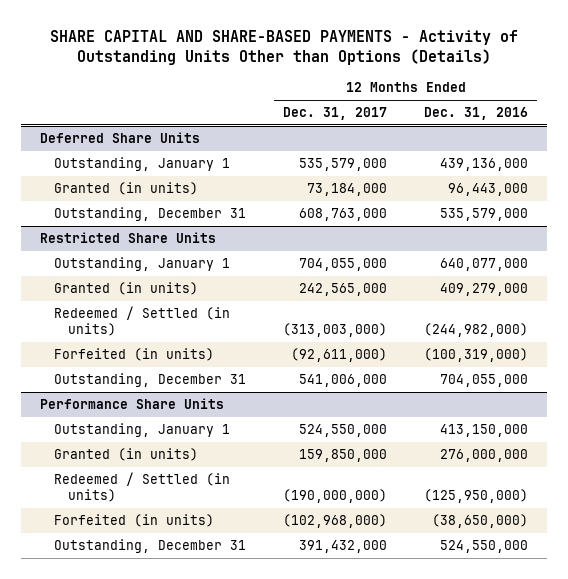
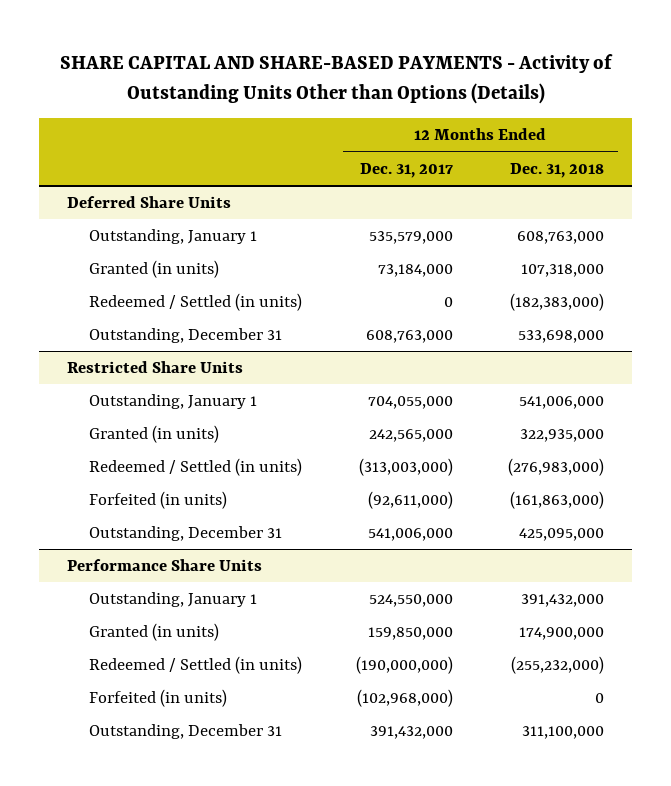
- | 12 Months Ended Dec. 31, 2017 | 12 Months Ended Dec. 31, 2016
+ | 12 Months Ended Dec. 31, 2017 | 12 Months Ended Dec. 31, 2018
@ Deferred Share Units
+ Redeemed / Settled (in units) | 0 | (182,383,000)

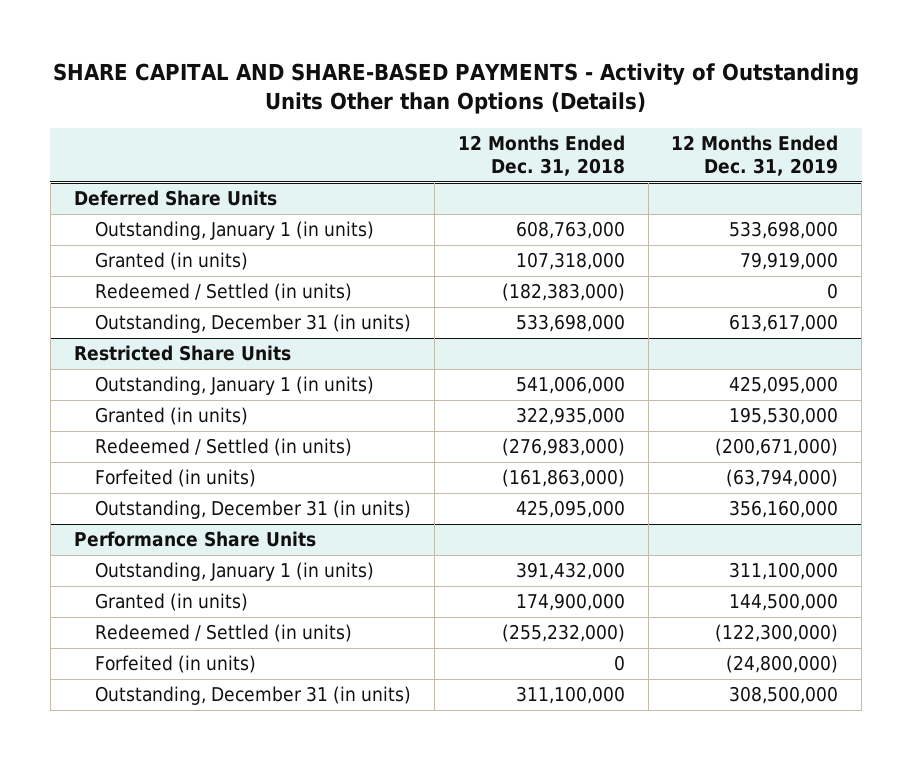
- | 12 Months Ended Dec. 31, 2017 | 12 Months Ended Dec. 31, 2018
+ | 12 Months Ended Dec. 31, 2018 | 12 Months Ended Dec. 31, 2019
@ Deferred Share Units
- Outstanding, January 1 | 535,579,000 | 608,763,000
+ Outstanding, January 1 (in units) | 608,763,000 | 533,698,000
- Outstanding, December 31 | 608,763,000 | 533,698,000
+ Outstanding, December 31 (in units) | 533,698,000 | 613,617,000
@ Restricted Share Units
- Outstanding, January 1 | 704,055,000 | 541,006,000
+ Outstanding, January 1 (in units) | 541,006,000 | 425,095,000
- Outstanding, December 31 | 541,006,000 | 425,095,000
+ Outstanding, December 31 (in units) | 425,095,000 | 356,160,000
@ Performance Share Units
- Outstanding, January 1 | 524,550,000 | 391,432,000
+ Outstanding, January 1 (in units) | 391,432,000 | 311,100,000
- Outstanding, December 31 | 391,432,000 | 311,100,000
+ Outstanding, December 31 (in units) | 311,100,000 | 308,500,000

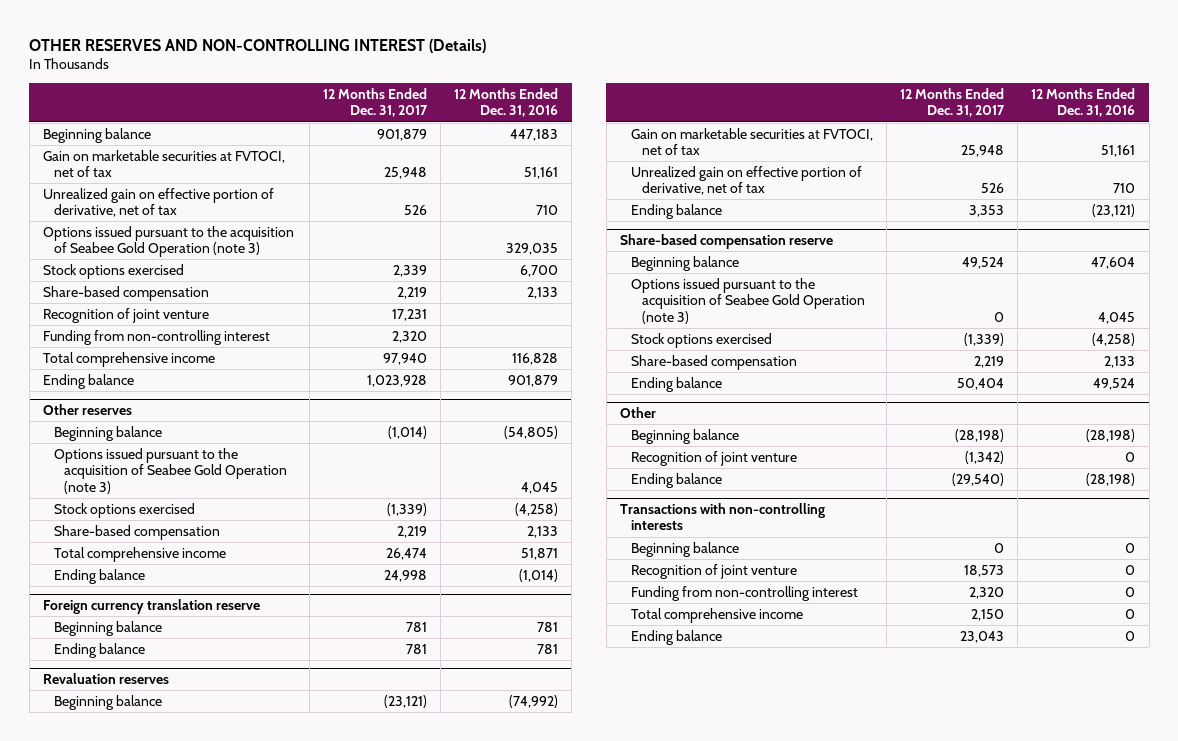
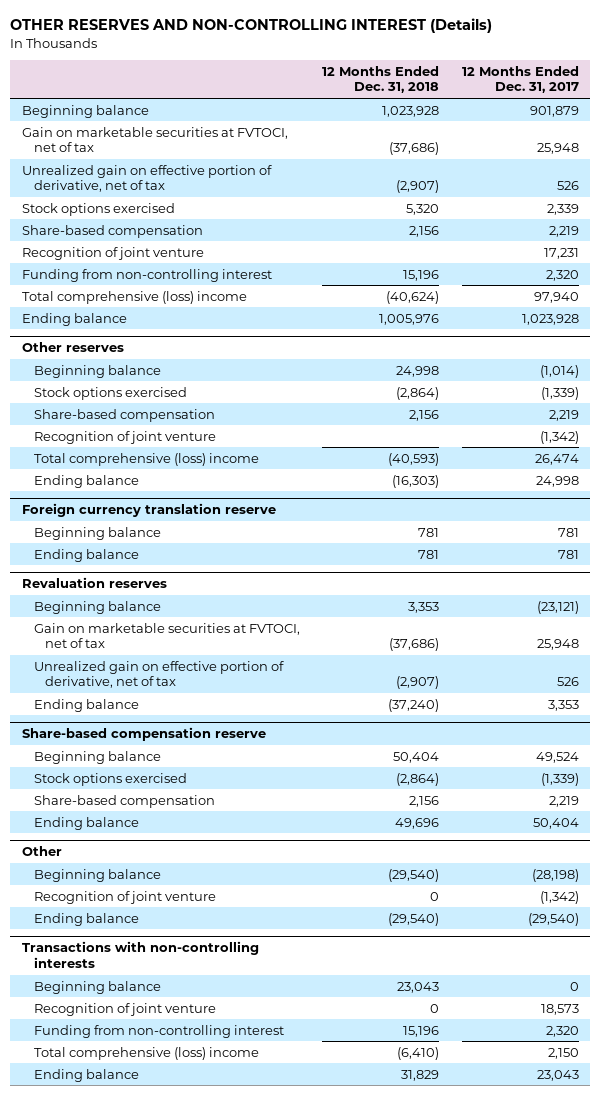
- | 12 Months Ended Dec. 31, 2017 | 12 Months Ended Dec. 31, 2016
+ | 12 Months Ended Dec. 31, 2018 | 12 Months Ended Dec. 31, 2017
- Options issued pursuant to the acquisition of Seabee Gold Operation (note 3) | | 329,035
- Total comprehensive income | 97,940 | 116,828
+ Total comprehensive (loss) income | (40,624) | 97,940
@ Other reserves
- Options issued pursuant to the acquisition of Seabee Gold Operation (note 3) | | 4,045
- Total comprehensive income | 26,474 | 51,871
+ Recognition of joint venture | | (1,342)
+ Total comprehensive (loss) income | (40,593) | 26,474
@ Share-based compensation reserve
- Options issued pursuant to the acquisition of Seabee Gold Operation (note 3) | 0 | 4,045
@ Transactions with non-controlling interests
- Total comprehensive income | 2,150 | 0
+ Total comprehensive (loss) income | (6,410) | 2,150

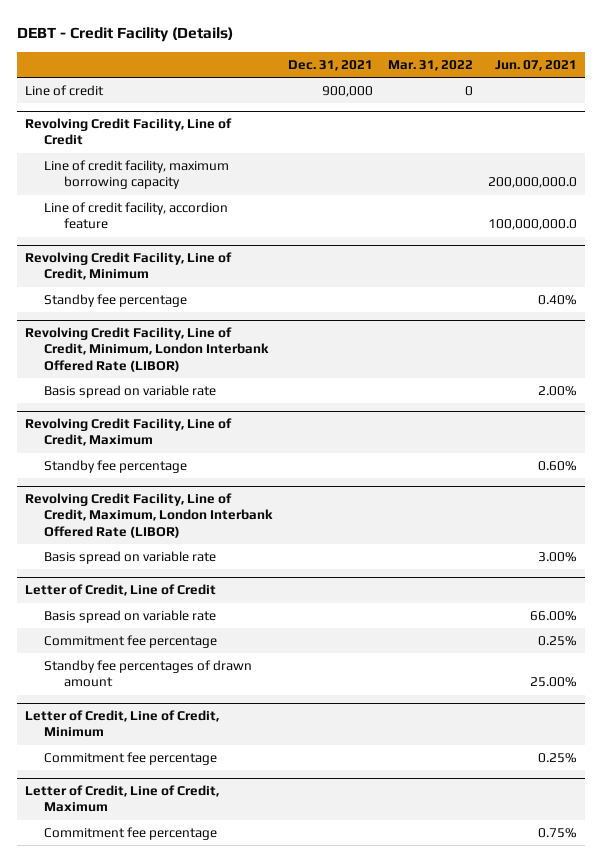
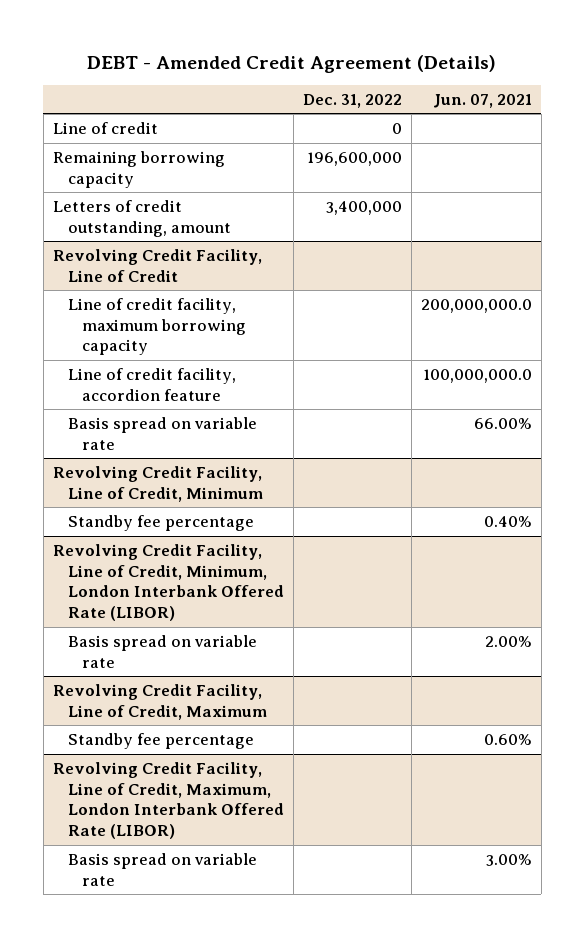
- DEBT - Credit Facility (Details)
+ DEBT - Amended Credit Agreement (Details)
- | Dec. 31, 2021 | Mar. 31, 2022 | Jun. 07, 2021
+ | Dec. 31, 2022 | Jun. 07, 2021
+ Remaining borrowing capacity | 196,600,000 |
+ Letters of credit outstanding, amount | 3,400,000 |
@ Revolving Credit Facility, Line of Credit
+ Basis spread on variable rate | | 66.00%
- Letter of Credit, Line of Credit
- Basis spread on variable rate | | | 66.00%
- Commitment fee percentage | | | 0.25%
- Standby fee percentages of drawn amount | | | 25.00%
- Letter of Credit, Line of Credit, Minimum
- Commitment fee percentage | | | 0.25%
- Letter of Credit, Line of Credit, Maximum
- Commitment fee percentage | | | 0.75%

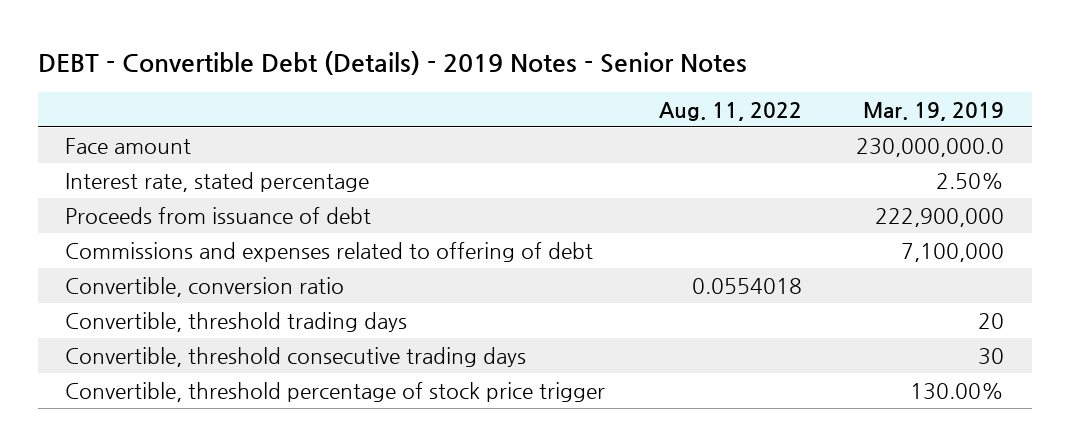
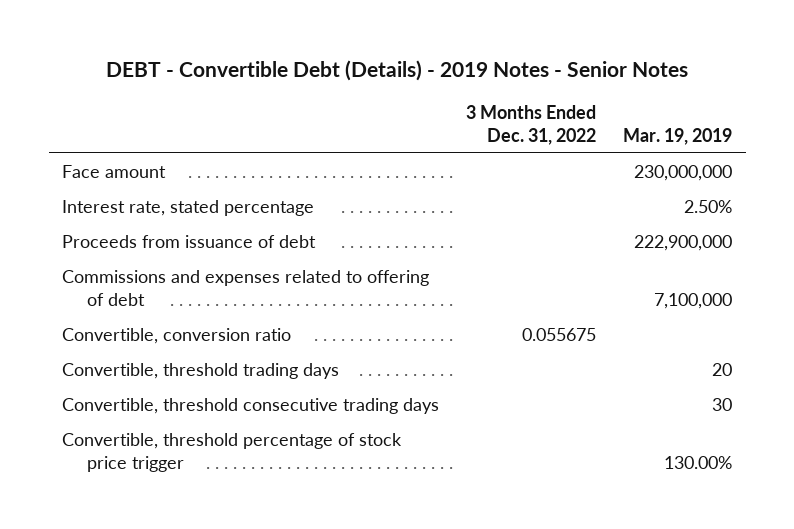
- | Aug. 11, 2022 | Mar. 19, 2019
+ | 3 Months Ended Dec. 31, 2022 | Mar. 19, 2019
- Face amount | | 230,000,000.0
+ Face amount | | 230,000,000

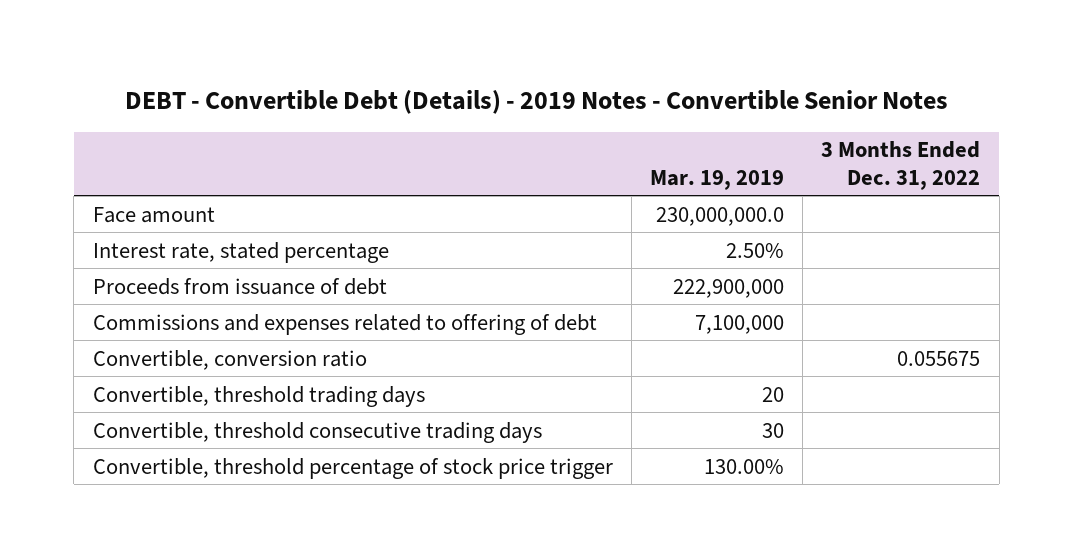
- DEBT - Convertible Debt (Details) - 2019 Notes - Senior Notes
+ DEBT - Convertible Debt (Details) - 2019 Notes - Convertible Senior Notes
- | 3 Months Ended Dec. 31, 2022 | Mar. 19, 2019
+ | Mar. 19, 2019 | 3 Months Ended Dec. 31, 2022
- Face amount | | 230,000,000
+ Face amount | 230,000,000.0 |

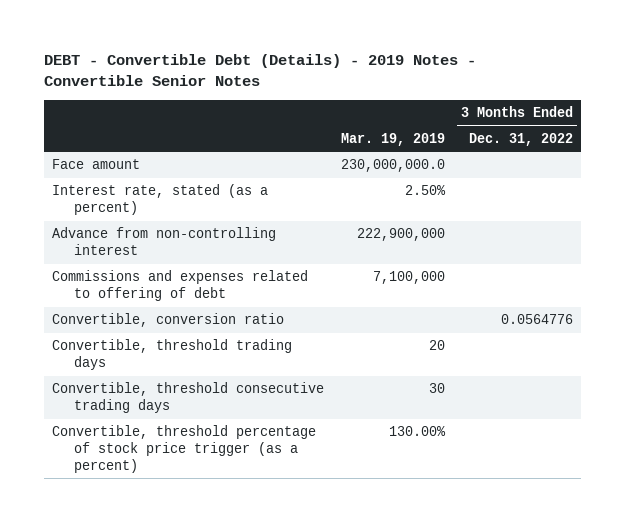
- Interest rate, stated percentage | 2.50% |
- Proceeds from issuance of debt | 222,900,000 |
+ Interest rate, stated (as a percent) | 2.50% |
+ Advance from non-controlling interest | 222,900,000 |
- Convertible, conversion ratio | | 0.055675
+ Convertible, conversion ratio | | 0.0564776
- Convertible, threshold percentage of stock price trigger | 130.00% |
+ Convertible, threshold percentage of stock price trigger (as a percent) | 130.00% |

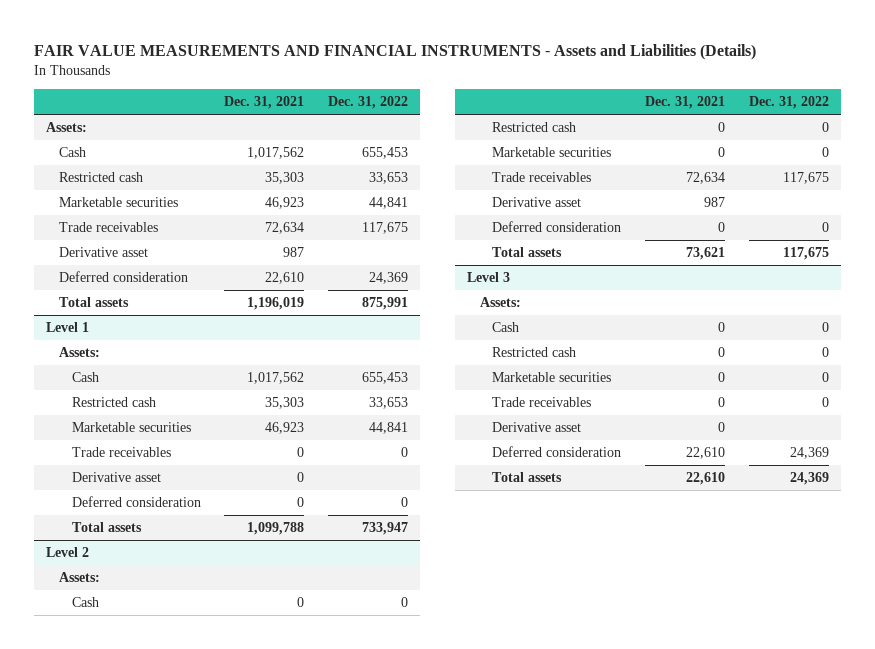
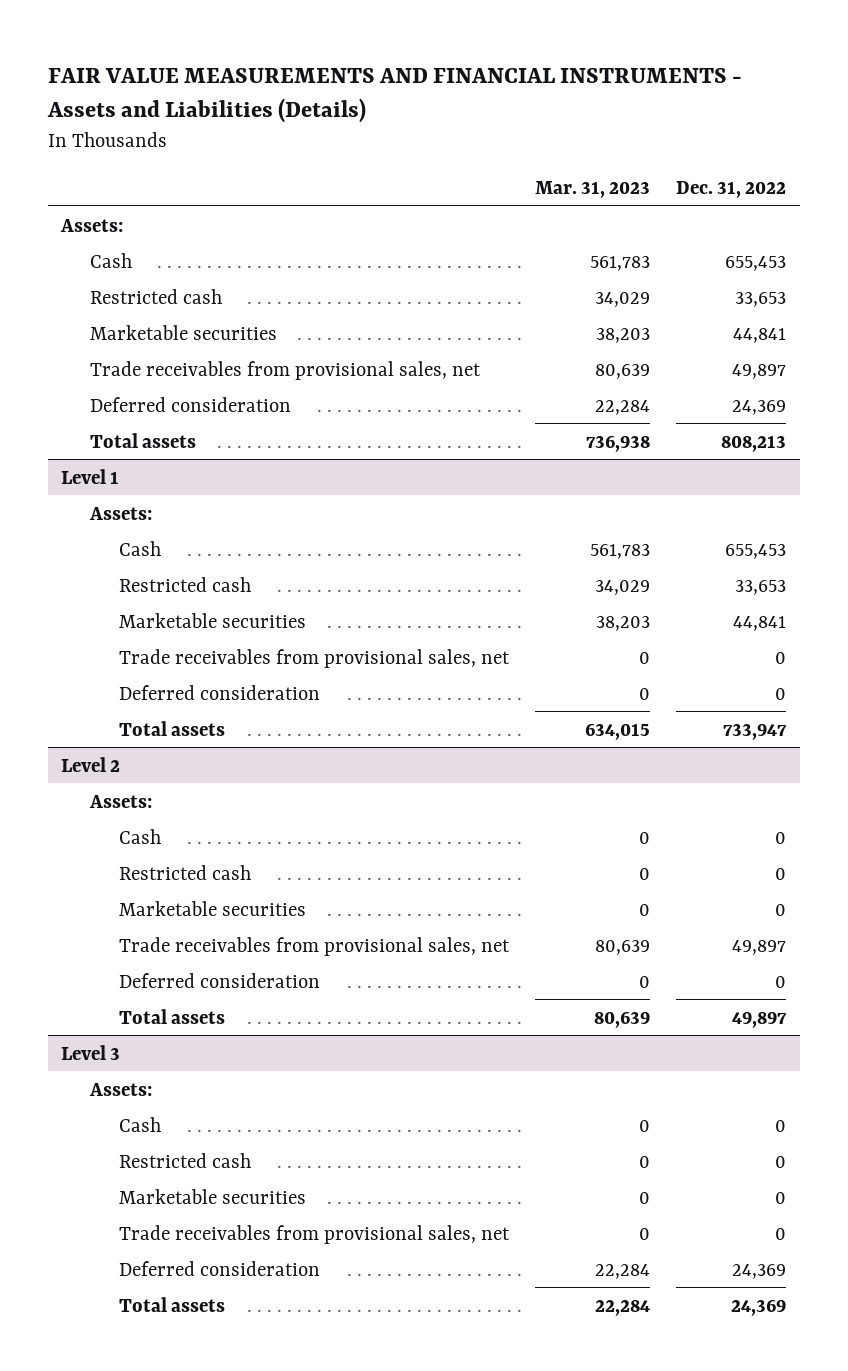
- | Dec. 31, 2021 | Dec. 31, 2022
+ | Mar. 31, 2023 | Dec. 31, 2022
- Trade receivables | 72,634 | 117,675
- Derivative asset | 987 |
+ Trade receivables from provisional sales, net | 80,639 | 49,897
- Total assets | 1,196,019 | 875,991
+ Total assets | 736,938 | 808,213
@ Level 1
- Trade receivables | 0 | 0
- Derivative asset | 0 |
+ Trade receivables from provisional sales, net | 0 | 0
@ Level 2
- Trade receivables | 72,634 | 117,675
- Derivative asset | 987 |
+ Trade receivables from provisional sales, net | 80,639 | 49,897
- Total assets | 73,621 | 117,675
+ Total assets | 80,639 | 49,897
@ Level 3
- Trade receivables | 0 | 0
- Derivative asset | 0 |
+ Trade receivables from provisional sales, net | 0 | 0

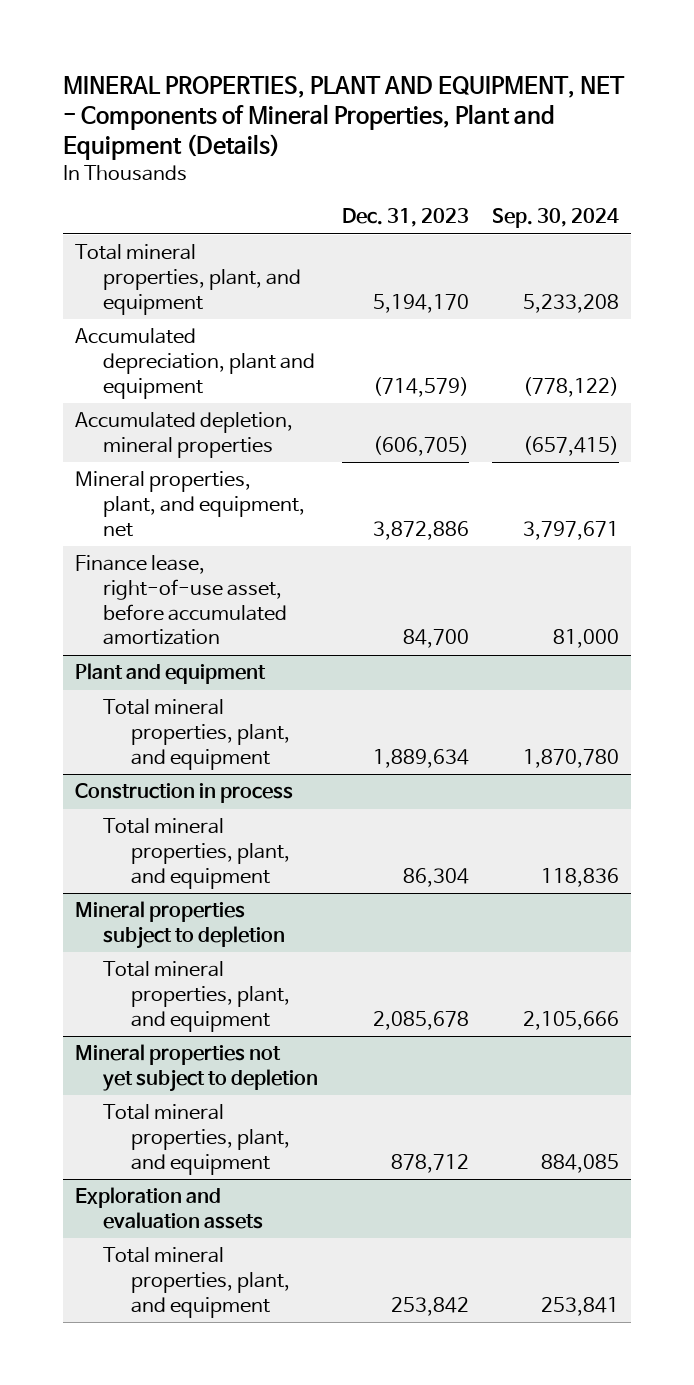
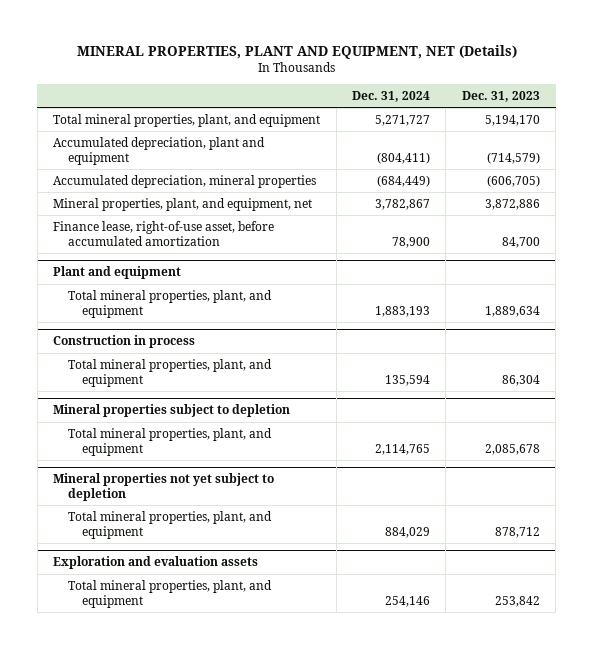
- MINERAL PROPERTIES, PLANT AND EQUIPMENT, NET - Components of Mineral Properties, Plant and Equipment (Details)
+ MINERAL PROPERTIES, PLANT AND EQUIPMENT, NET (Details)
- | Dec. 31, 2023 | Sep. 30, 2024
+ | Dec. 31, 2024 | Dec. 31, 2023
- Accumulated depletion, mineral properties | (606,705) | (657,415)
+ Accumulated depreciation, mineral properties | (684,449) | (606,705)

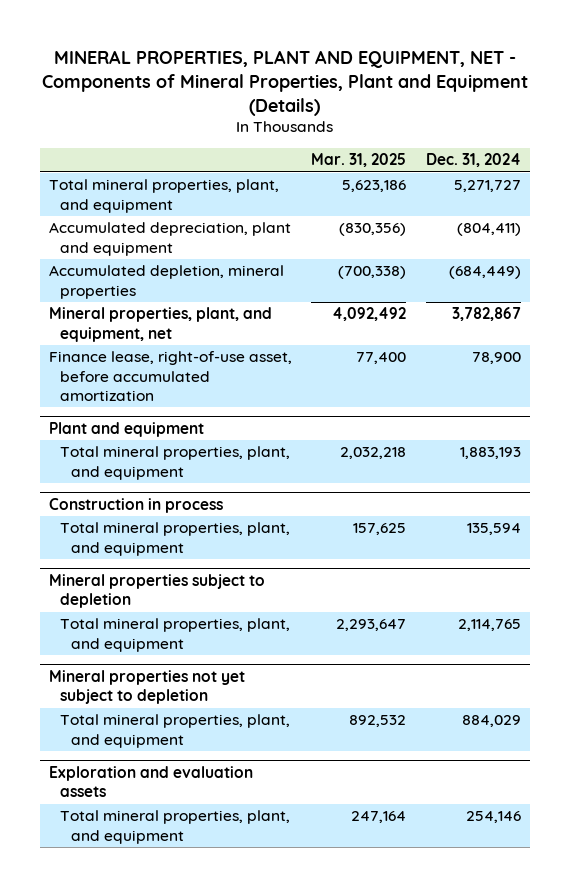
- MINERAL PROPERTIES, PLANT AND EQUIPMENT, NET (Details)
+ MINERAL PROPERTIES, PLANT AND EQUIPMENT, NET - Components of Mineral Properties, Plant and Equipment (Details)
- | Dec. 31, 2024 | Dec. 31, 2023
+ | Mar. 31, 2025 | Dec. 31, 2024
- Accumulated depreciation, mineral properties | (684,449) | (606,705)
+ Accumulated depletion, mineral properties | (700,338) | (684,449)

